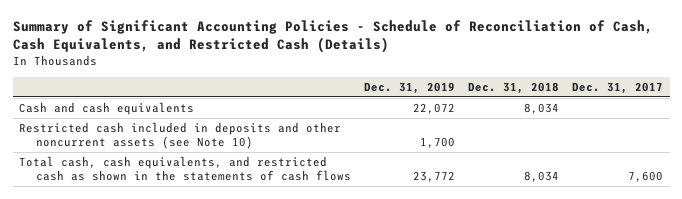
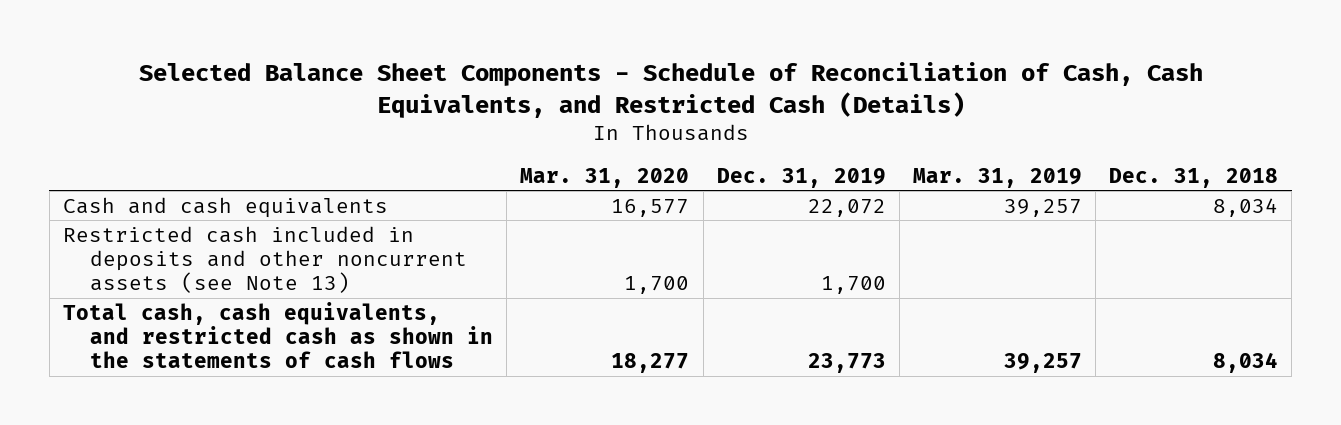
- Summary of Significant Accounting Policies - Schedule of Reconciliation of Cash, Cash Equivalents, and Restricted Cash (Details)
+ Selected Balance Sheet Components - Schedule of Reconciliation of Cash, Cash Equivalents, and Restricted Cash (Details)
- | Dec. 31, 2019 | Dec. 31, 2018 | Dec. 31, 2017
+ | Mar. 31, 2020 | Dec. 31, 2019 | Mar. 31, 2019 | Dec. 31, 2018
- Restricted cash included in deposits and other noncurrent assets (see Note 10) | 1,700 | |
- Total cash, cash equivalents, and restricted cash as shown in the statements of cash flows | 23,772 | 8,034 | 7,600
+ Restricted cash included in deposits and other noncurrent assets (see Note 13) | 1,700 | 1,700 | |
+ Total cash, cash equivalents, and restricted cash as shown in the statements of cash flows | 18,277 | 23,773 | 39,257 | 8,034

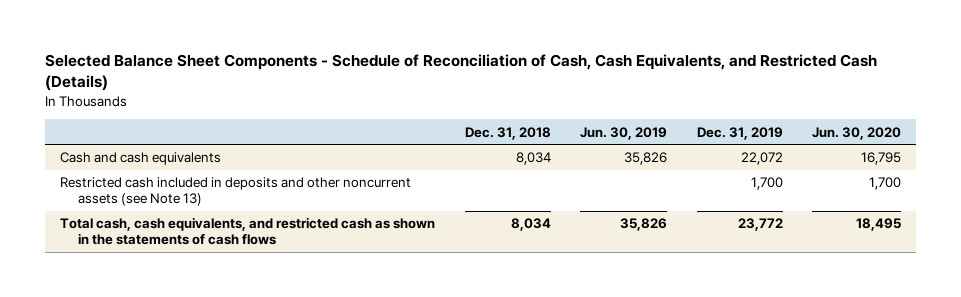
- | Mar. 31, 2020 | Dec. 31, 2019 | Mar. 31, 2019 | Dec. 31, 2018
+ | Dec. 31, 2018 | Jun. 30, 2019 | Dec. 31, 2019 | Jun. 30, 2020
- Total cash, cash equivalents, and restricted cash as shown in the statements of cash flows | 18,277 | 23,773 | 39,257 | 8,034
+ Total cash, cash equivalents, and restricted cash as shown in the statements of cash flows | 8,034 | 35,826 | 23,772 | 18,495

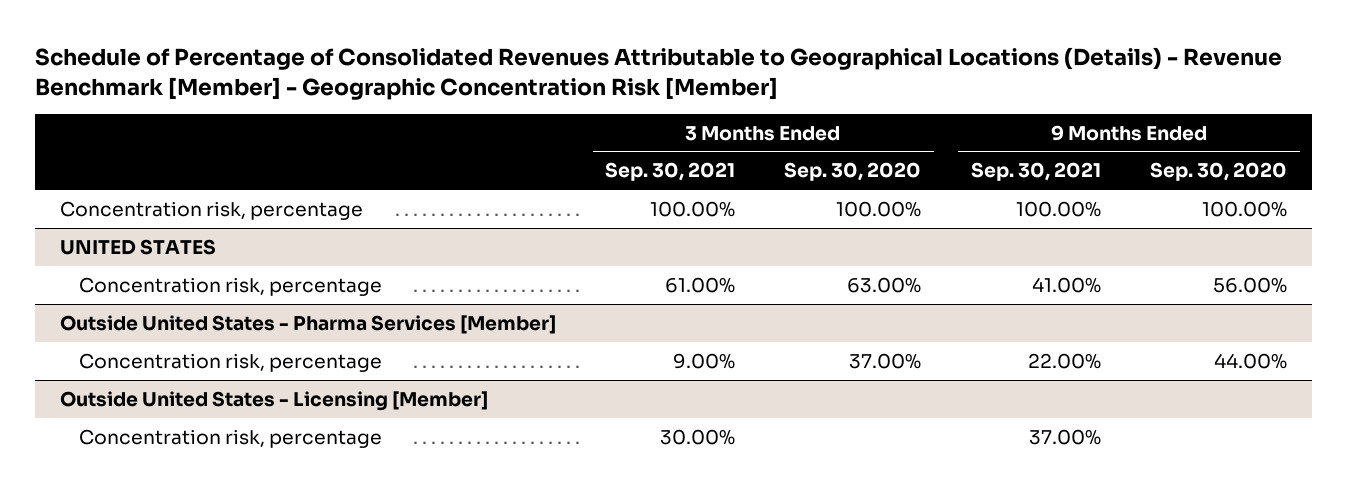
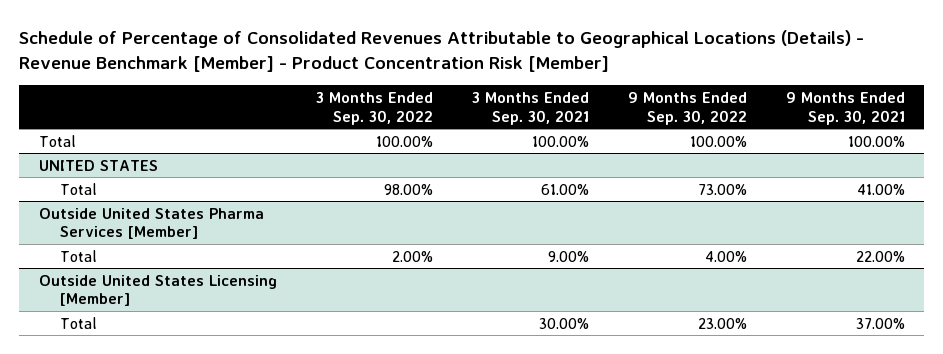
- Schedule of Percentage of Consolidated Revenues Attributable to Geographical Locations (Details) - Revenue Benchmark [Member] - Geographic Concentration Risk [Member]
+ Schedule of Percentage of Consolidated Revenues Attributable to Geographical Locations (Details) - Revenue Benchmark [Member] - Product Concentration Risk [Member]
- | 3 Months Ended Sep. 30, 2021 | 3 Months Ended Sep. 30, 2020 | 9 Months Ended Sep. 30, 2021 | 9 Months Ended Sep. 30, 2020
+ | 3 Months Ended Sep. 30, 2022 | 3 Months Ended Sep. 30, 2021 | 9 Months Ended Sep. 30, 2022 | 9 Months Ended Sep. 30, 2021
- Concentration risk, percentage | 100.00% | 100.00% | 100.00% | 100.00%
+ Total | 100.00% | 100.00% | 100.00% | 100.00%
@ UNITED STATES
- Concentration risk, percentage | 61.00% | 63.00% | 41.00% | 56.00%
- Outside United States - Pharma Services [Member]
- Concentration risk, percentage | 9.00% | 37.00% | 22.00% | 44.00%
- Outside United States - Licensing [Member]
- Concentration risk, percentage | 30.00% | | 37.00% |
@ UNITED STATES
+ Total | 98.00% | 61.00% | 73.00% | 41.00%
+ Outside United States Pharma Services [Member]
+ Total | 2.00% | 9.00% | 4.00% | 22.00%
+ Outside United States Licensing [Member]
+ Total | | 30.00% | 23.00% | 37.00%

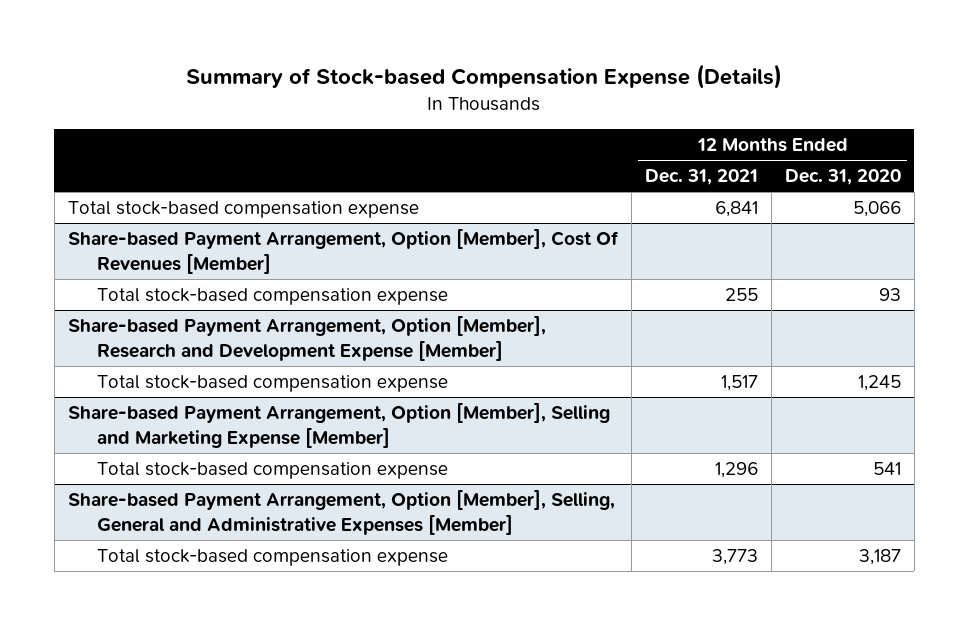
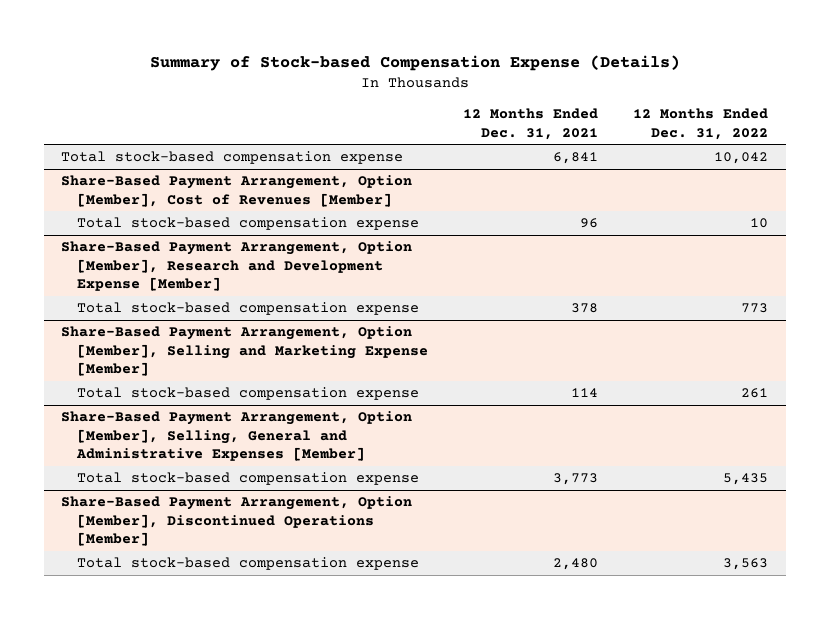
- | 12 Months Ended Dec. 31, 2021 | 12 Months Ended Dec. 31, 2020
+ | 12 Months Ended Dec. 31, 2021 | 12 Months Ended Dec. 31, 2022
- Share-based Payment Arrangement, Option [Member], Cost Of Revenues [Member]
- Total stock-based compensation expense | 255 | 93
- Share-based Payment Arrangement, Option [Member], Research and Development Expense [Member]
- Total stock-based compensation expense | 1,517 | 1,245
- Share-based Payment Arrangement, Option [Member], Selling and Marketing Expense [Member]
- Total stock-based compensation expense | 1,296 | 541
- Share-based Payment Arrangement, Option [Member], Selling, General and Administrative Expenses [Member]
+ Share-Based Payment Arrangement, Option [Member], Cost of Revenues [Member]
+ Total stock-based compensation expense | 96 | 10
+ Share-Based Payment Arrangement, Option [Member], Research and Development Expense [Member]
+ Total stock-based compensation expense | 378 | 773
+ Share-Based Payment Arrangement, Option [Member], Selling and Marketing Expense [Member]
+ Total stock-based compensation expense | 114 | 261
+ Share-Based Payment Arrangement, Option [Member], Selling, General and Administrative Expenses [Member]
+ Share-Based Payment Arrangement, Option [Member], Discontinued Operations [Member]
+ Total stock-based compensation expense | 2,480 | 3,563

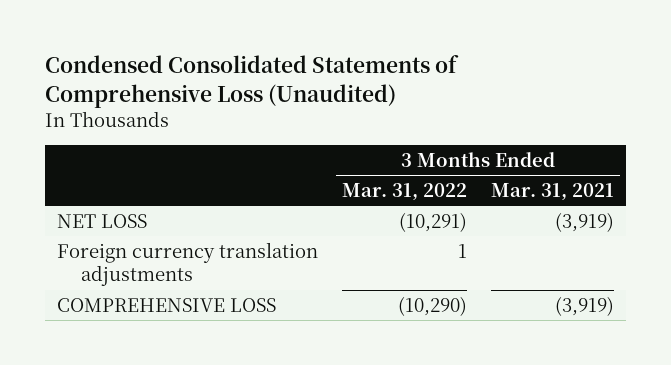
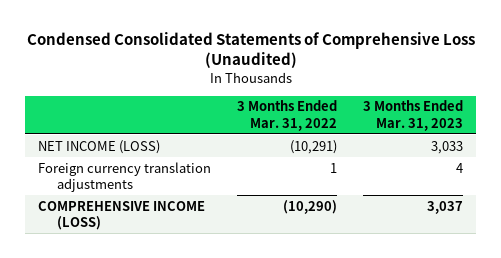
- | 3 Months Ended Mar. 31, 2022 | 3 Months Ended Mar. 31, 2021
+ | 3 Months Ended Mar. 31, 2022 | 3 Months Ended Mar. 31, 2023
- NET LOSS | (10,291) | (3,919)
+ NET INCOME (LOSS) | (10,291) | 3,033
- COMPREHENSIVE LOSS | (10,290) | (3,919)
+ COMPREHENSIVE INCOME (LOSS) | (10,290) | 3,037

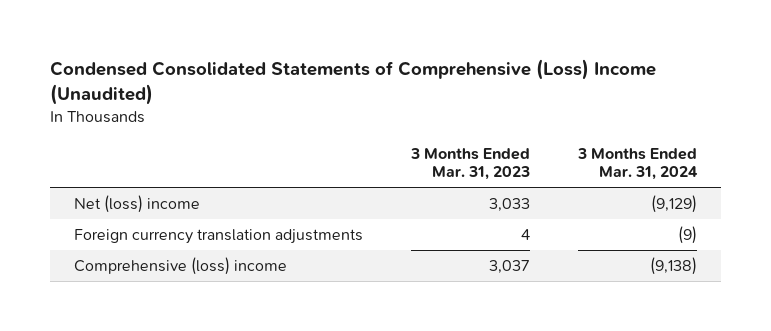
- Condensed Consolidated Statements of Comprehensive Loss (Unaudited)
+ Condensed Consolidated Statements of Comprehensive (Loss) Income (Unaudited)
- | 3 Months Ended Mar. 31, 2022 | 3 Months Ended Mar. 31, 2023
+ | 3 Months Ended Mar. 31, 2023 | 3 Months Ended Mar. 31, 2024
- NET INCOME (LOSS) | (10,291) | 3,033
+ Net (loss) income | 3,033 | (9,129)
- COMPREHENSIVE INCOME (LOSS) | (10,290) | 3,037
+ Comprehensive (loss) income | 3,037 | (9,138)

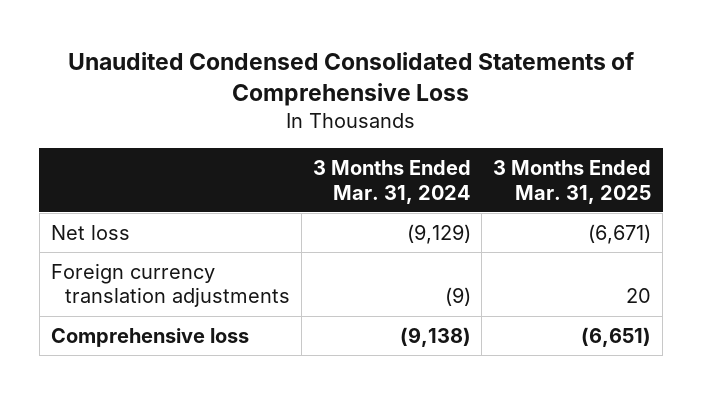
- Condensed Consolidated Statements of Comprehensive (Loss) Income (Unaudited)
+ Unaudited Condensed Consolidated Statements of Comprehensive Loss
- | 3 Months Ended Mar. 31, 2023 | 3 Months Ended Mar. 31, 2024
+ | 3 Months Ended Mar. 31, 2024 | 3 Months Ended Mar. 31, 2025
- Net (loss) income | 3,033 | (9,129)
+ Net loss | (9,129) | (6,671)
- Comprehensive (loss) income | 3,037 | (9,138)
+ Comprehensive loss | (9,138) | (6,651)

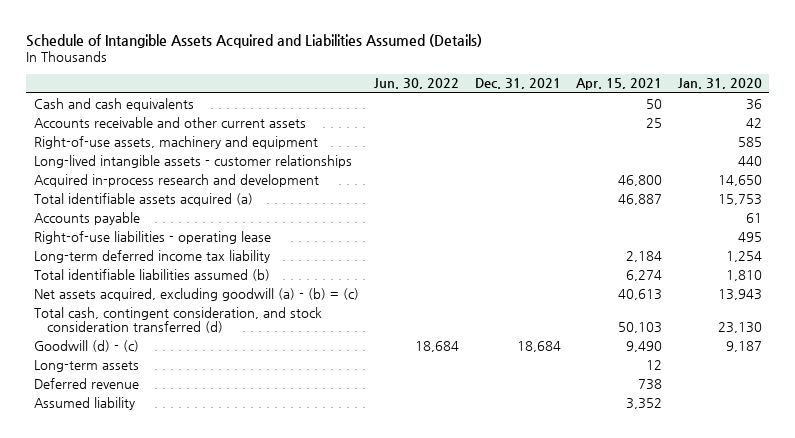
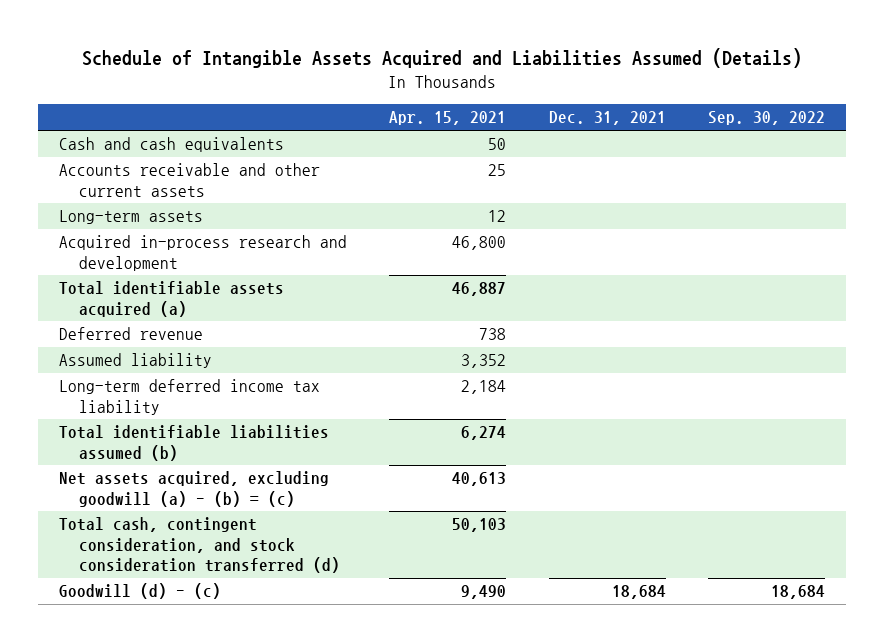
- | Jun. 30, 2022 | Dec. 31, 2021 | Apr. 15, 2021 | Jan. 31, 2020
+ | Apr. 15, 2021 | Dec. 31, 2021 | Sep. 30, 2022
- Right-of-use assets, machinery and equipment | | | | 585
- Long-lived intangible assets - customer relationships | | | | 440
moved up: Long-term assets | 12 | |
- Accounts payable | | | | 61
- Right-of-use liabilities - operating lease | | | | 495
moved up: Deferred revenue | 738 | |
moved up: Assumed liability | 3,352 | |

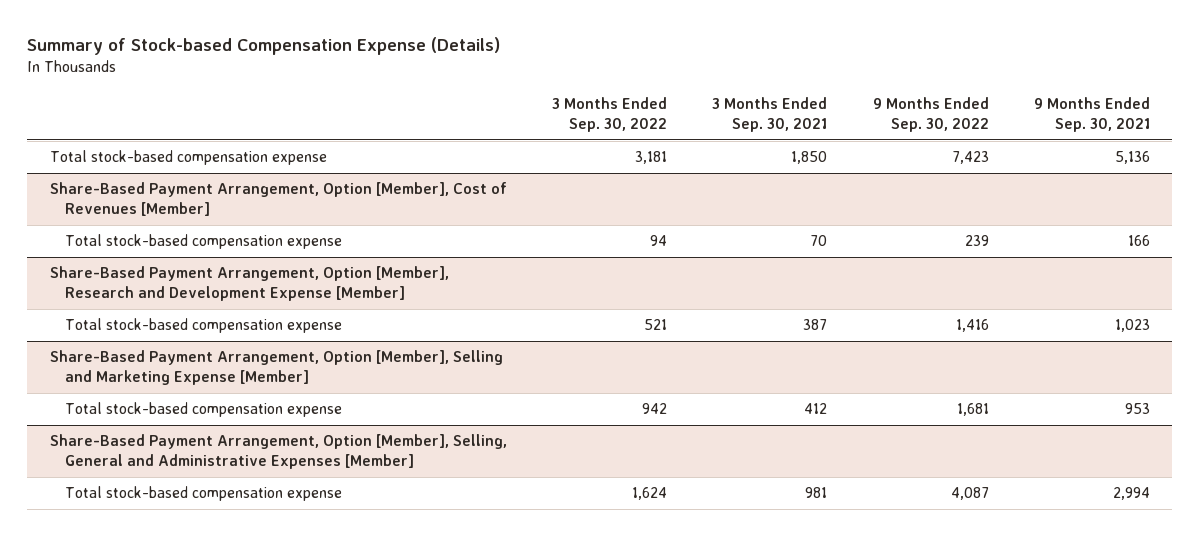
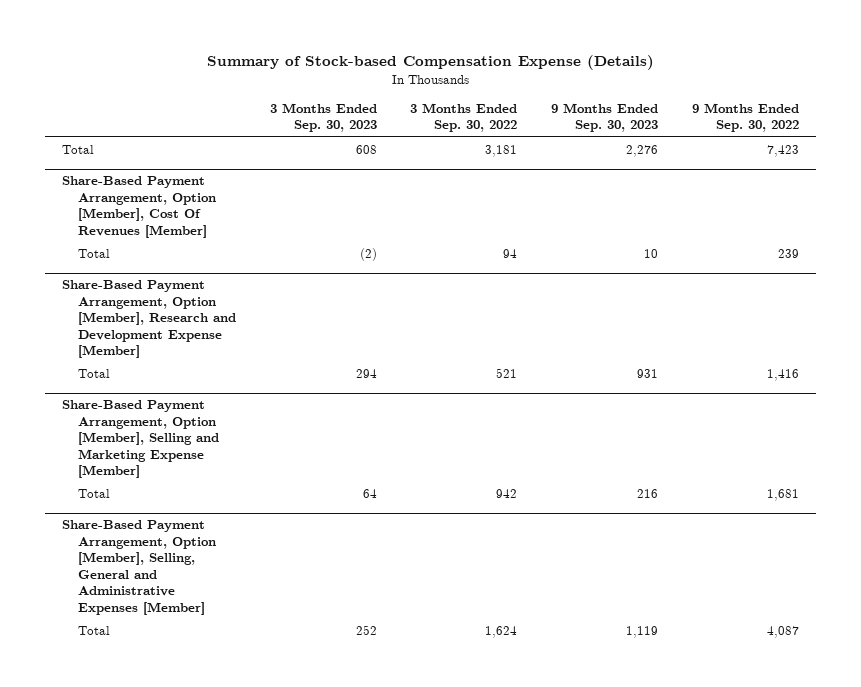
- | 3 Months Ended Sep. 30, 2022 | 3 Months Ended Sep. 30, 2021 | 9 Months Ended Sep. 30, 2022 | 9 Months Ended Sep. 30, 2021
+ | 3 Months Ended Sep. 30, 2023 | 3 Months Ended Sep. 30, 2022 | 9 Months Ended Sep. 30, 2023 | 9 Months Ended Sep. 30, 2022
- Total stock-based compensation expense | 3,181 | 1,850 | 7,423 | 5,136
- Share-Based Payment Arrangement, Option [Member], Cost of Revenues [Member]
- Total stock-based compensation expense | 94 | 70 | 239 | 166
+ Total | 608 | 3,181 | 2,276 | 7,423
+ Share-Based Payment Arrangement, Option [Member], Cost Of Revenues [Member]
+ Total | (2) | 94 | 10 | 239
@ Share-Based Payment Arrangement, Option [Member], Research and Development Expense [Member]
- Total stock-based compensation expense | 521 | 387 | 1,416 | 1,023
+ Total | 294 | 521 | 931 | 1,416
@ Share-Based Payment Arrangement, Option [Member], Selling and Marketing Expense [Member]
- Total stock-based compensation expense | 942 | 412 | 1,681 | 953
+ Total | 64 | 942 | 216 | 1,681
@ Share-Based Payment Arrangement, Option [Member], Selling, General and Administrative Expenses [Member]
- Total stock-based compensation expense | 1,624 | 981 | 4,087 | 2,994
+ Total | 252 | 1,624 | 1,119 | 4,087

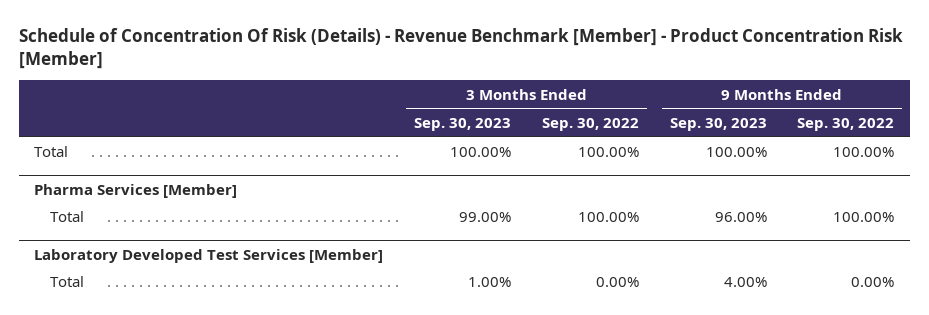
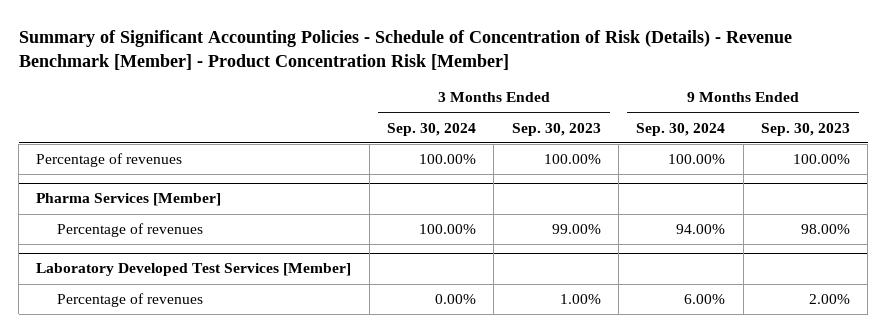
- Schedule of Concentration Of Risk (Details) - Revenue Benchmark [Member] - Product Concentration Risk [Member]
+ Summary of Significant Accounting Policies - Schedule of Concentration of Risk (Details) - Revenue Benchmark [Member] - Product Concentration Risk [Member]
- | 3 Months Ended Sep. 30, 2023 | 3 Months Ended Sep. 30, 2022 | 9 Months Ended Sep. 30, 2023 | 9 Months Ended Sep. 30, 2022
+ | 3 Months Ended Sep. 30, 2024 | 3 Months Ended Sep. 30, 2023 | 9 Months Ended Sep. 30, 2024 | 9 Months Ended Sep. 30, 2023
- Total | 100.00% | 100.00% | 100.00% | 100.00%
+ Percentage of revenues | 100.00% | 100.00% | 100.00% | 100.00%
@ Pharma Services [Member]
- Total | 99.00% | 100.00% | 96.00% | 100.00%
+ Percentage of revenues | 100.00% | 99.00% | 94.00% | 98.00%
@ Laboratory Developed Test Services [Member]
- Total | 1.00% | 0.00% | 4.00% | 0.00%
+ Percentage of revenues | 0.00% | 1.00% | 6.00% | 2.00%

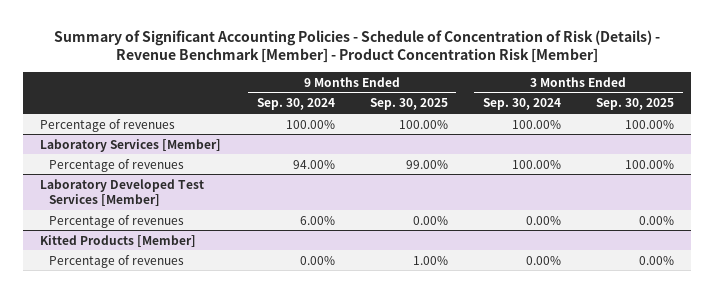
- | 3 Months Ended Sep. 30, 2024 | 3 Months Ended Sep. 30, 2023 | 9 Months Ended Sep. 30, 2024 | 9 Months Ended Sep. 30, 2023
+ | 9 Months Ended Sep. 30, 2024 | 9 Months Ended Sep. 30, 2025 | 3 Months Ended Sep. 30, 2024 | 3 Months Ended Sep. 30, 2025
- Pharma Services [Member]
+ Laboratory Services [Member]
+ Kitted Products [Member]
+ Percentage of revenues | 0.00% | 1.00% | 0.00% | 0.00%

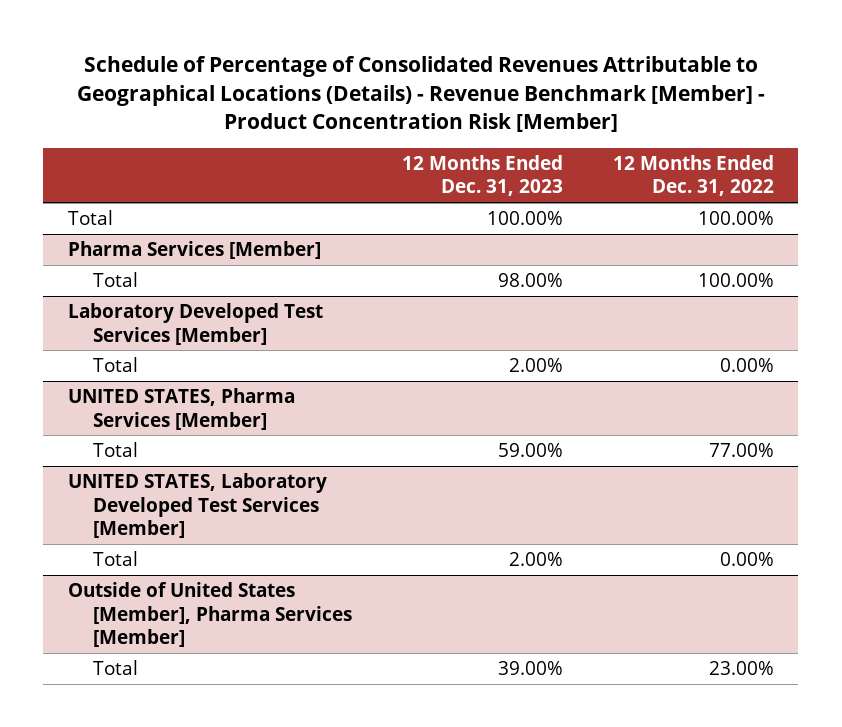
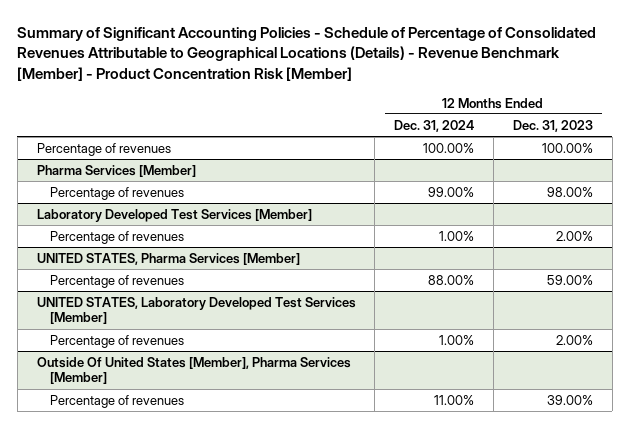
- Schedule of Percentage of Consolidated Revenues Attributable to Geographical Locations (Details) - Revenue Benchmark [Member] - Product Concentration Risk [Member]
+ Summary of Significant Accounting Policies - Schedule of Percentage of Consolidated Revenues Attributable to Geographical Locations (Details) - Revenue Benchmark [Member] - Product Concentration Risk [Member]
- | 12 Months Ended Dec. 31, 2023 | 12 Months Ended Dec. 31, 2022
+ | 12 Months Ended Dec. 31, 2024 | 12 Months Ended Dec. 31, 2023
- Total | 100.00% | 100.00%
+ Percentage of revenues | 100.00% | 100.00%
@ Pharma Services [Member]
- Total | 98.00% | 100.00%
+ Percentage of revenues | 99.00% | 98.00%
@ Laboratory Developed Test Services [Member]
- Total | 2.00% | 0.00%
+ Percentage of revenues | 1.00% | 2.00%
@ UNITED STATES, Pharma Services [Member]
- Total | 59.00% | 77.00%
+ Percentage of revenues | 88.00% | 59.00%
@ UNITED STATES, Laboratory Developed Test Services [Member]
- Total | 2.00% | 0.00%
- Outside of United States [Member], Pharma Services [Member]
- Total | 39.00% | 23.00%
@ UNITED STATES, Laboratory Developed Test Services [Member]
+ Percentage of revenues | 1.00% | 2.00%
+ Outside Of United States [Member], Pharma Services [Member]
+ Percentage of revenues | 11.00% | 39.00%

